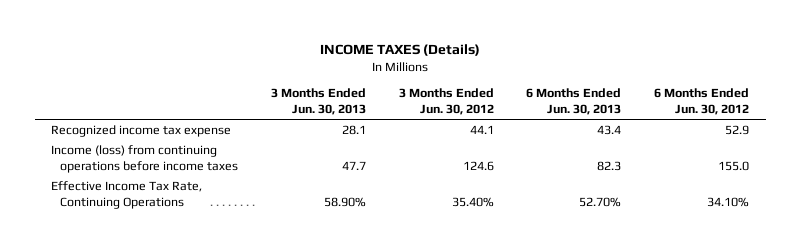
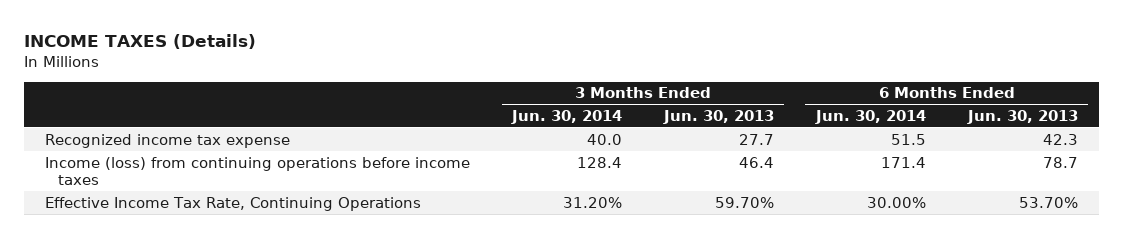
- | 3 Months Ended Jun. 30, 2013 | 3 Months Ended Jun. 30, 2012 | 6 Months Ended Jun. 30, 2013 | 6 Months Ended Jun. 30, 2012
+ | 3 Months Ended Jun. 30, 2014 | 3 Months Ended Jun. 30, 2013 | 6 Months Ended Jun. 30, 2014 | 6 Months Ended Jun. 30, 2013
- Recognized income tax expense | 28.1 | 44.1 | 43.4 | 52.9
- Income (loss) from continuing operations before income taxes | 47.7 | 124.6 | 82.3 | 155.0
- Effective Income Tax Rate, Continuing Operations | 58.90% | 35.40% | 52.70% | 34.10%
+ Recognized income tax expense | 40.0 | 27.7 | 51.5 | 42.3
+ Income (loss) from continuing operations before income taxes | 128.4 | 46.4 | 171.4 | 78.7
+ Effective Income Tax Rate, Continuing Operations | 31.20% | 59.70% | 30.00% | 53.70%

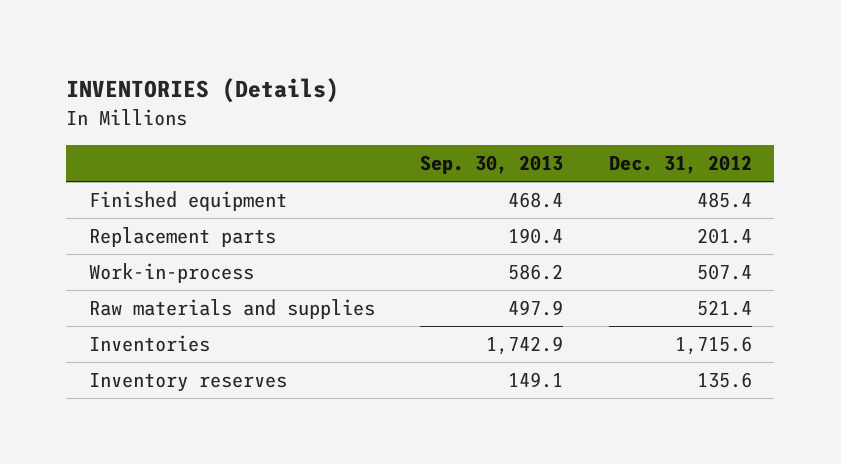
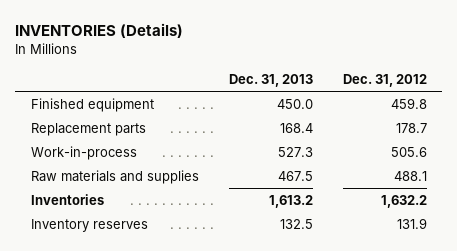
- | Sep. 30, 2013 | Dec. 31, 2012
+ | Dec. 31, 2013 | Dec. 31, 2012
- Finished equipment | 468.4 | 485.4
- Replacement parts | 190.4 | 201.4
- Work-in-process | 586.2 | 507.4
- Raw materials and supplies | 497.9 | 521.4
- Inventories | 1,742.9 | 1,715.6
- Inventory reserves | 149.1 | 135.6
+ Finished equipment | 450.0 | 459.8
+ Replacement parts | 168.4 | 178.7
+ Work-in-process | 527.3 | 505.6
+ Raw materials and supplies | 467.5 | 488.1
+ Inventories | 1,613.2 | 1,632.2
+ Inventory reserves | 132.5 | 131.9

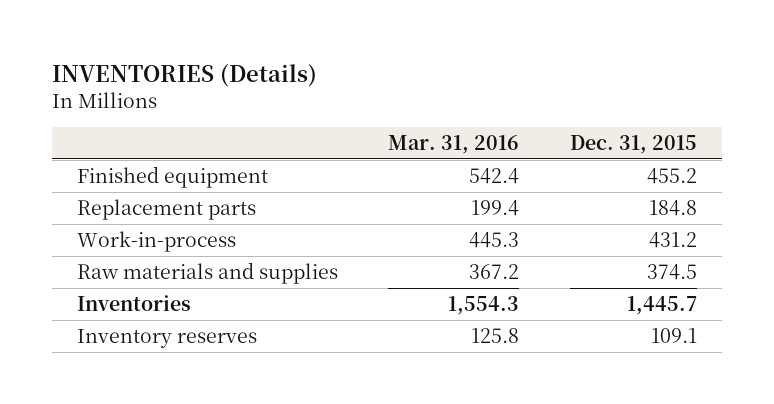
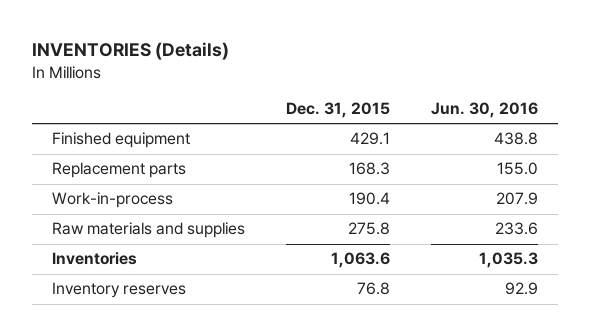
- | Mar. 31, 2016 | Dec. 31, 2015
+ | Dec. 31, 2015 | Jun. 30, 2016
- Finished equipment | 542.4 | 455.2
- Replacement parts | 199.4 | 184.8
- Work-in-process | 445.3 | 431.2
- Raw materials and supplies | 367.2 | 374.5
- Inventories | 1,554.3 | 1,445.7
- Inventory reserves | 125.8 | 109.1
+ Finished equipment | 429.1 | 438.8
+ Replacement parts | 168.3 | 155.0
+ Work-in-process | 190.4 | 207.9
+ Raw materials and supplies | 275.8 | 233.6
+ Inventories | 1,063.6 | 1,035.3
+ Inventory reserves | 76.8 | 92.9

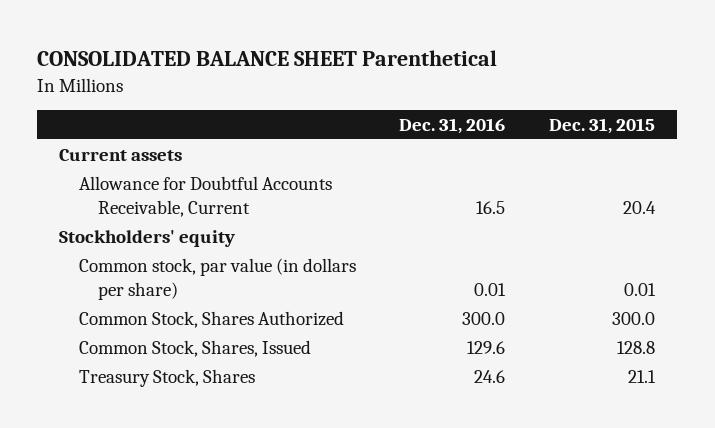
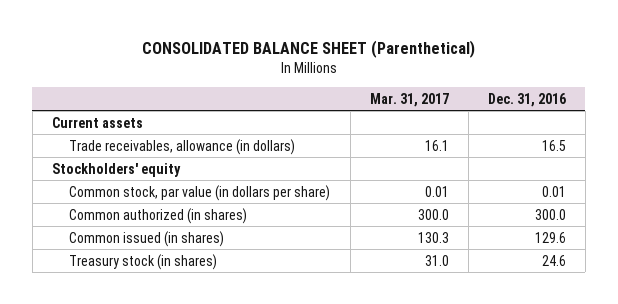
- CONSOLIDATED BALANCE SHEET Parenthetical
+ CONSOLIDATED BALANCE SHEET (Parenthetical)
- | Dec. 31, 2016 | Dec. 31, 2015
+ | Mar. 31, 2017 | Dec. 31, 2016
- Allowance for Doubtful Accounts Receivable, Current | 16.5 | 20.4
+ Trade receivables, allowance (in dollars) | 16.1 | 16.5
- Common Stock, Shares Authorized | 300.0 | 300.0
- Common Stock, Shares, Issued | 129.6 | 128.8
- Treasury Stock, Shares | 24.6 | 21.1
+ Common authorized (in shares) | 300.0 | 300.0
+ Common issued (in shares) | 130.3 | 129.6
+ Treasury stock (in shares) | 31.0 | 24.6

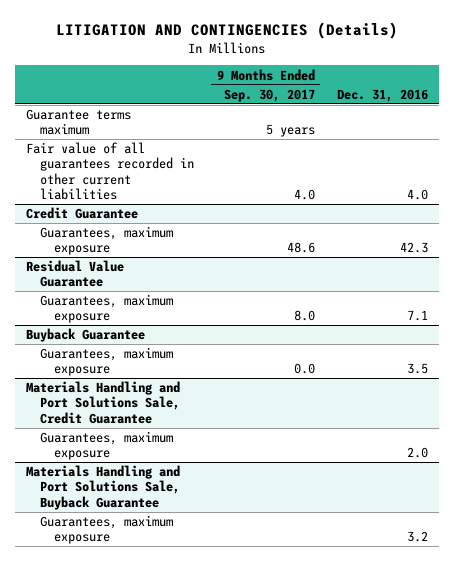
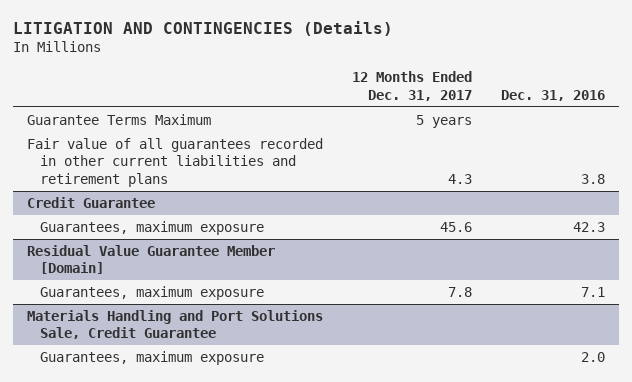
- | 9 Months Ended Sep. 30, 2017 | Dec. 31, 2016
+ | 12 Months Ended Dec. 31, 2017 | Dec. 31, 2016
- Guarantee terms maximum | 5 years |
- Fair value of all guarantees recorded in other current liabilities | 4.0 | 4.0
+ Guarantee Terms Maximum | 5 years |
+ Fair value of all guarantees recorded in other current liabilities and retirement plans | 4.3 | 3.8
- Residual Value Guarantee
+ Residual Value Guarantee Member [Domain]
- Buyback Guarantee
- Guarantees, maximum exposure | 0.0 | 3.5
- Materials Handling and Port Solutions Sale, Buyback Guarantee
- Guarantees, maximum exposure | | 3.2

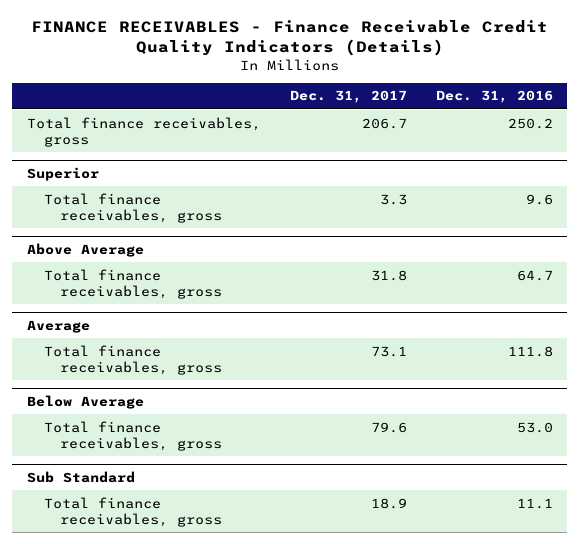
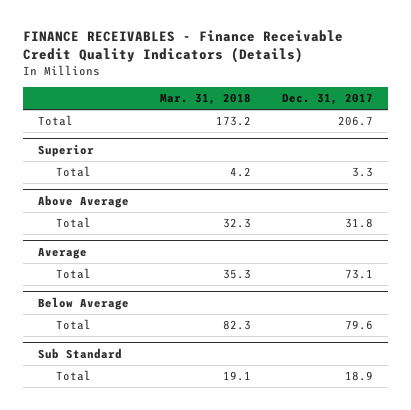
- | Dec. 31, 2017 | Dec. 31, 2016
+ | Mar. 31, 2018 | Dec. 31, 2017
- Total finance receivables, gross | 206.7 | 250.2
+ Total | 173.2 | 206.7
@ Superior
- Total finance receivables, gross | 3.3 | 9.6
+ Total | 4.2 | 3.3
@ Above Average
- Total finance receivables, gross | 31.8 | 64.7
+ Total | 32.3 | 31.8
@ Average
- Total finance receivables, gross | 73.1 | 111.8
+ Total | 35.3 | 73.1
@ Below Average
- Total finance receivables, gross | 79.6 | 53.0
+ Total | 82.3 | 79.6
@ Sub Standard
- Total finance receivables, gross | 18.9 | 11.1
+ Total | 19.1 | 18.9

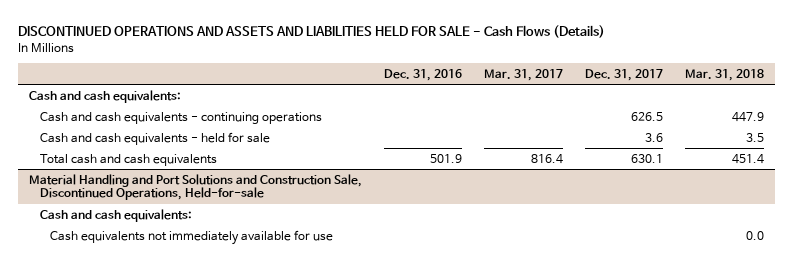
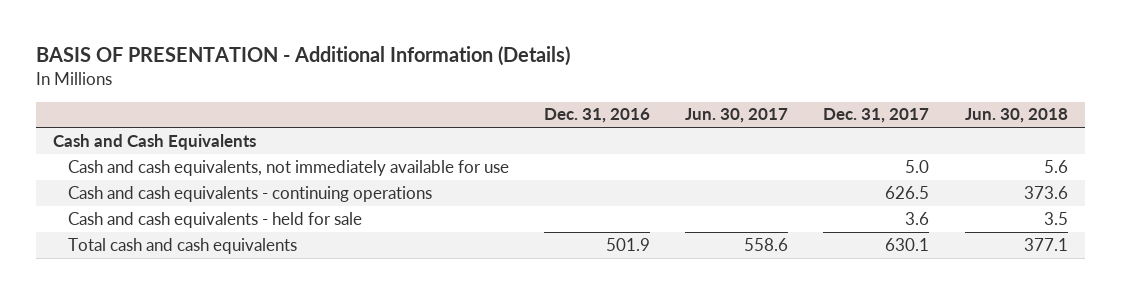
- DISCONTINUED OPERATIONS AND ASSETS AND LIABILITIES HELD FOR SALE - Cash Flows (Details)
+ BASIS OF PRESENTATION - Additional Information (Details)
- | Dec. 31, 2016 | Mar. 31, 2017 | Dec. 31, 2017 | Mar. 31, 2018
+ | Dec. 31, 2016 | Jun. 30, 2017 | Dec. 31, 2017 | Jun. 30, 2018
- Cash and cash equivalents:
+ Cash and Cash Equivalents
+ Cash and cash equivalents, not immediately available for use | | | 5.0 | 5.6
- Material Handling and Port Solutions and Construction Sale, Discontinued Operations, Held-for-sale
- Cash and cash equivalents:
- Cash equivalents not immediately available for use | | | | 0.0

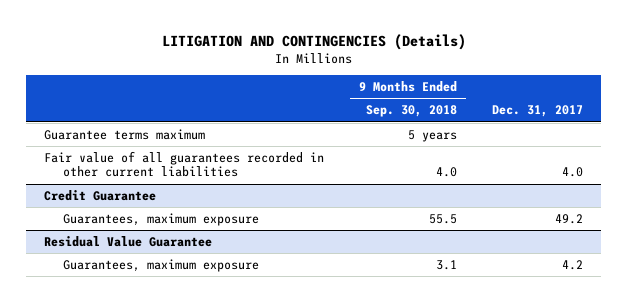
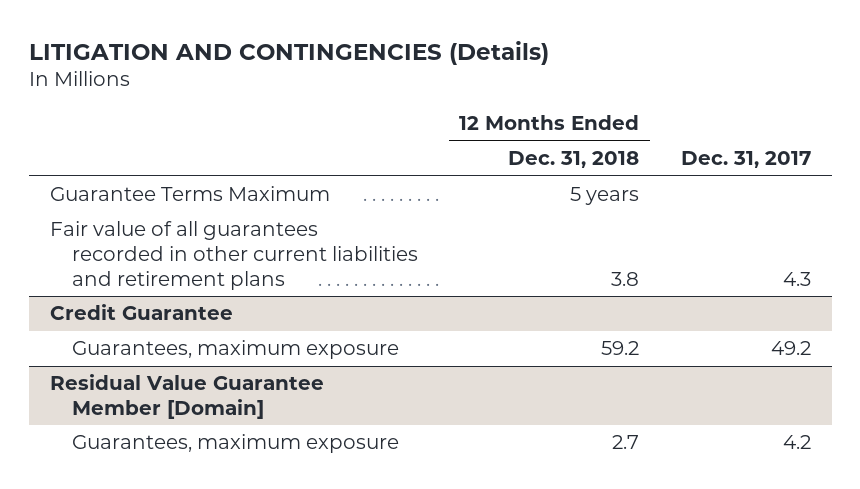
- | 9 Months Ended Sep. 30, 2018 | Dec. 31, 2017
+ | 12 Months Ended Dec. 31, 2018 | Dec. 31, 2017
- Guarantee terms maximum | 5 years |
- Fair value of all guarantees recorded in other current liabilities | 4.0 | 4.0
+ Guarantee Terms Maximum | 5 years |
+ Fair value of all guarantees recorded in other current liabilities and retirement plans | 3.8 | 4.3
- Residual Value Guarantee
+ Residual Value Guarantee Member [Domain]

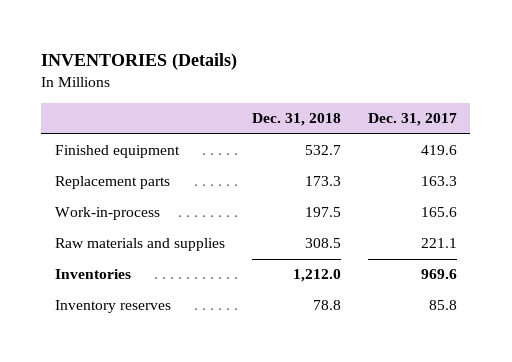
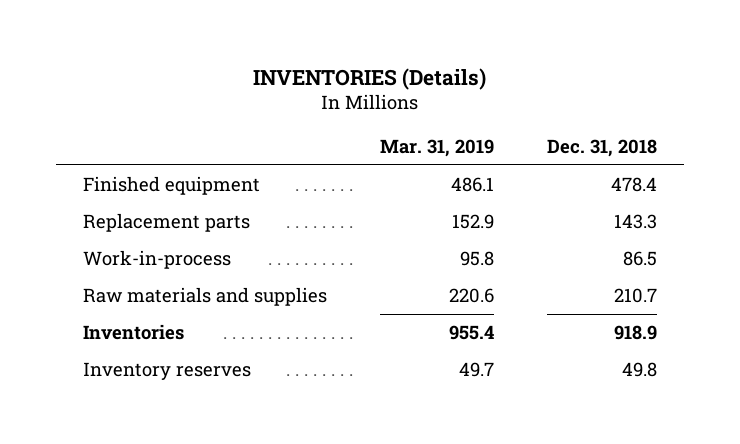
- | Dec. 31, 2018 | Dec. 31, 2017
+ | Mar. 31, 2019 | Dec. 31, 2018
- Finished equipment | 532.7 | 419.6
- Replacement parts | 173.3 | 163.3
- Work-in-process | 197.5 | 165.6
- Raw materials and supplies | 308.5 | 221.1
- Inventories | 1,212.0 | 969.6
- Inventory reserves | 78.8 | 85.8
+ Finished equipment | 486.1 | 478.4
+ Replacement parts | 152.9 | 143.3
+ Work-in-process | 95.8 | 86.5
+ Raw materials and supplies | 220.6 | 210.7
+ Inventories | 955.4 | 918.9
+ Inventory reserves | 49.7 | 49.8

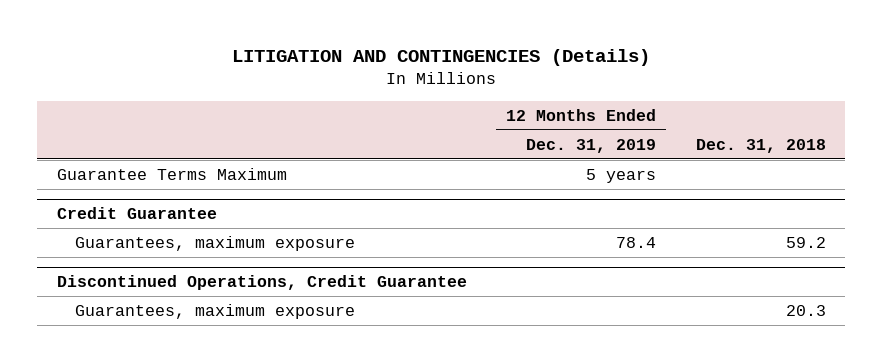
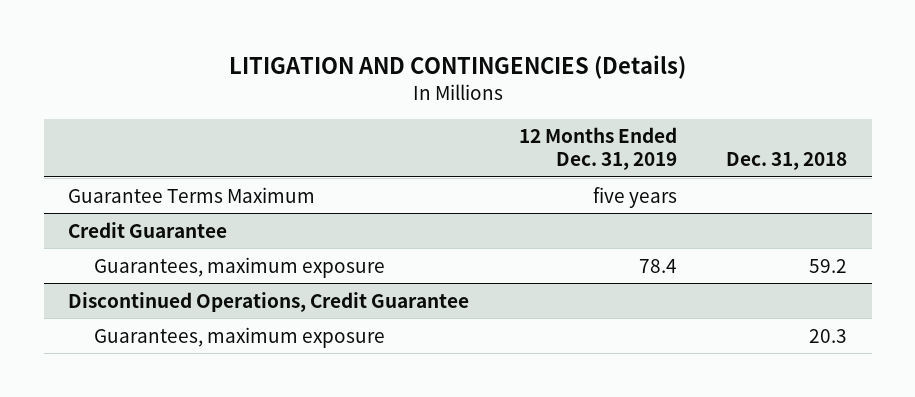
- Guarantee Terms Maximum | 5 years |
+ Guarantee Terms Maximum | five years |

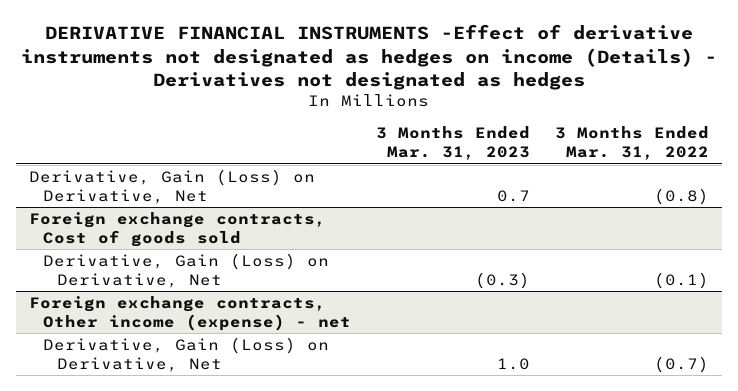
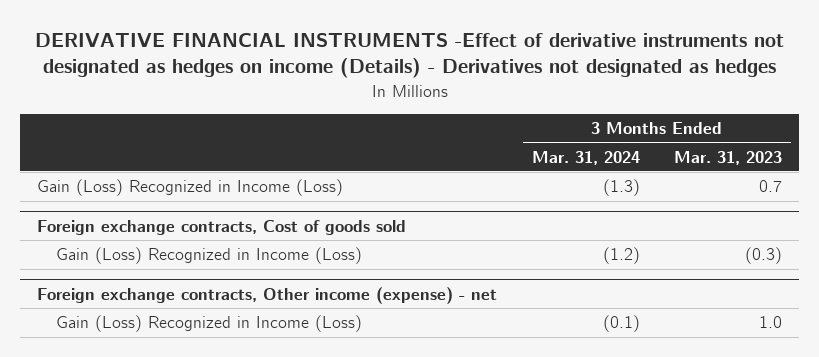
- | 3 Months Ended Mar. 31, 2023 | 3 Months Ended Mar. 31, 2022
+ | 3 Months Ended Mar. 31, 2024 | 3 Months Ended Mar. 31, 2023
- Derivative, Gain (Loss) on Derivative, Net | 0.7 | (0.8)
+ Gain (Loss) Recognized in Income (Loss) | (1.3) | 0.7
@ Foreign exchange contracts, Cost of goods sold
- Derivative, Gain (Loss) on Derivative, Net | (0.3) | (0.1)
+ Gain (Loss) Recognized in Income (Loss) | (1.2) | (0.3)
@ Foreign exchange contracts, Other income (expense) - net
- Derivative, Gain (Loss) on Derivative, Net | 1.0 | (0.7)
+ Gain (Loss) Recognized in Income (Loss) | (0.1) | 1.0

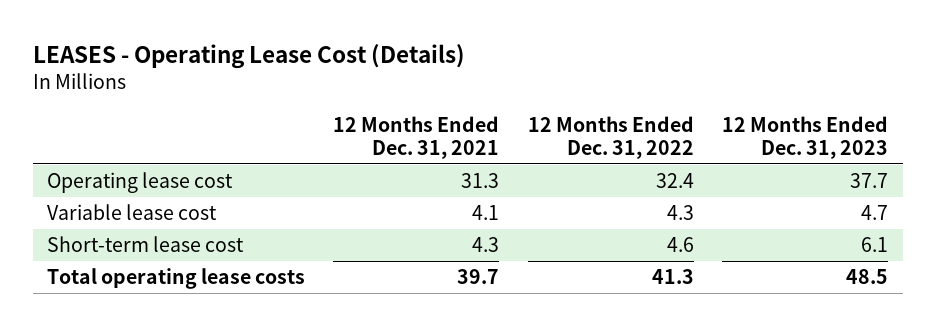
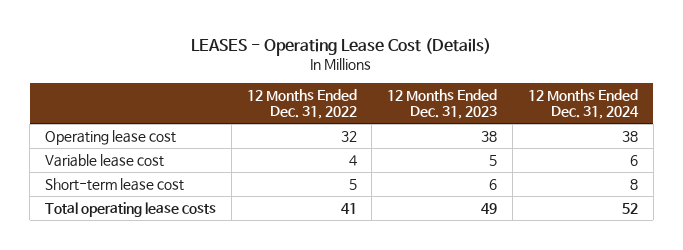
- | 12 Months Ended Dec. 31, 2021 | 12 Months Ended Dec. 31, 2022 | 12 Months Ended Dec. 31, 2023
+ | 12 Months Ended Dec. 31, 2022 | 12 Months Ended Dec. 31, 2023 | 12 Months Ended Dec. 31, 2024
- Operating lease cost | 31.3 | 32.4 | 37.7
- Variable lease cost | 4.1 | 4.3 | 4.7
- Short-term lease cost | 4.3 | 4.6 | 6.1
- Total operating lease costs | 39.7 | 41.3 | 48.5
+ Operating lease cost | 32 | 38 | 38
+ Variable lease cost | 4 | 5 | 6
+ Short-term lease cost | 5 | 6 | 8
+ Total operating lease costs | 41 | 49 | 52

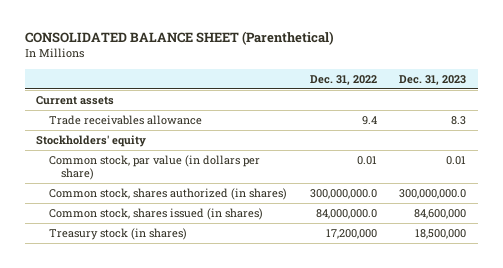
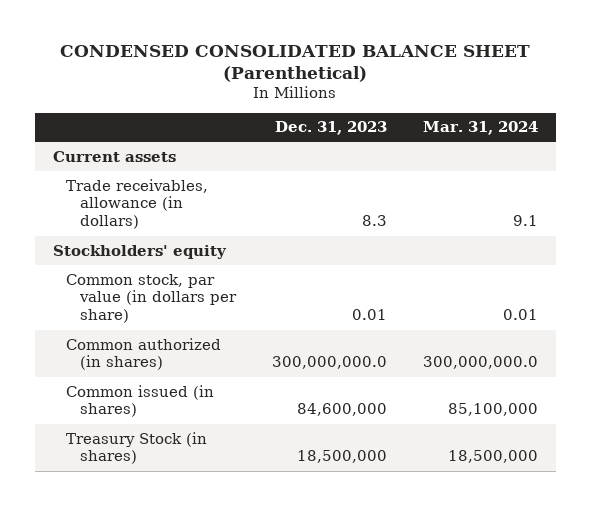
- CONSOLIDATED BALANCE SHEET (Parenthetical)
+ CONDENSED CONSOLIDATED BALANCE SHEET (Parenthetical)
- | Dec. 31, 2022 | Dec. 31, 2023
+ | Dec. 31, 2023 | Mar. 31, 2024
- Trade receivables allowance | 9.4 | 8.3
+ Trade receivables, allowance (in dollars) | 8.3 | 9.1
- Common stock, shares authorized (in shares) | 300,000,000.0 | 300,000,000.0
- Common stock, shares issued (in shares) | 84,000,000.0 | 84,600,000
- Treasury stock (in shares) | 17,200,000 | 18,500,000
+ Common authorized (in shares) | 300,000,000.0 | 300,000,000.0
+ Common issued (in shares) | 84,600,000 | 85,100,000
+ Treasury Stock (in shares) | 18,500,000 | 18,500,000

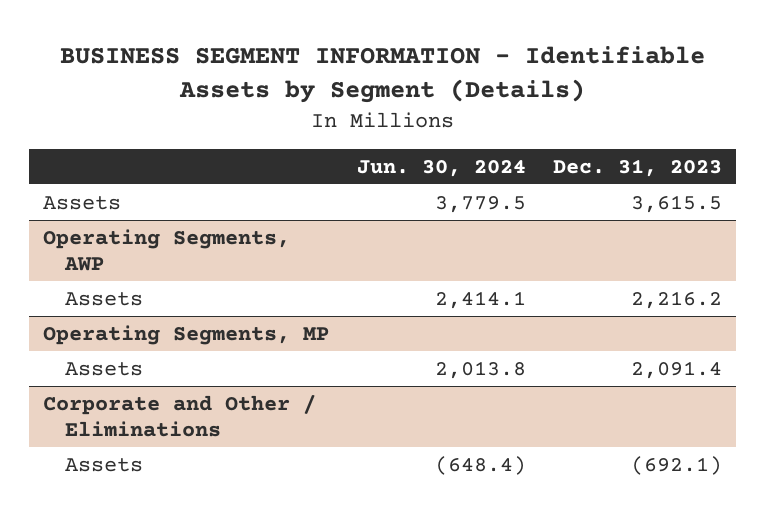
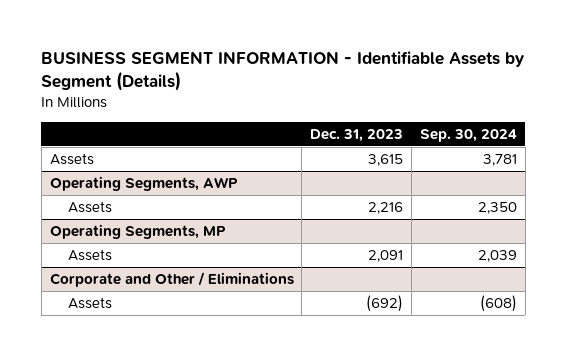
- | Jun. 30, 2024 | Dec. 31, 2023
+ | Dec. 31, 2023 | Sep. 30, 2024
- Assets | 3,779.5 | 3,615.5
+ Assets | 3,615 | 3,781
@ Operating Segments, AWP
- Assets | 2,414.1 | 2,216.2
+ Assets | 2,216 | 2,350
@ Operating Segments, MP
- Assets | 2,013.8 | 2,091.4
+ Assets | 2,091 | 2,039
@ Corporate and Other / Eliminations
- Assets | (648.4) | (692.1)
+ Assets | (692) | (608)

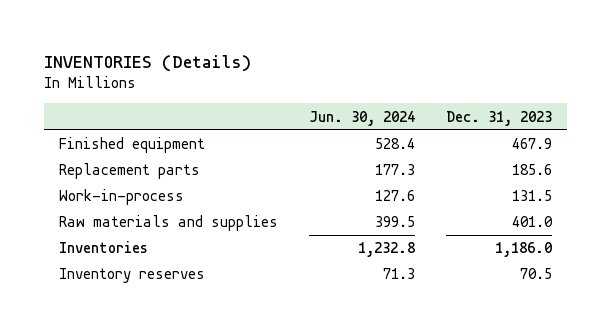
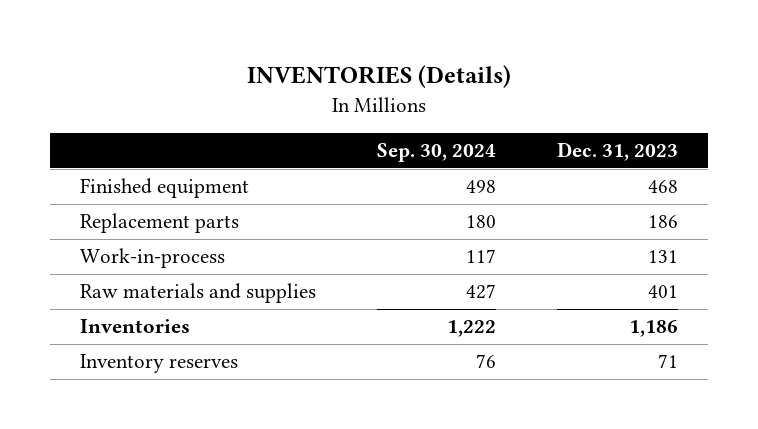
- | Jun. 30, 2024 | Dec. 31, 2023
+ | Sep. 30, 2024 | Dec. 31, 2023
- Finished equipment | 528.4 | 467.9
- Replacement parts | 177.3 | 185.6
- Work-in-process | 127.6 | 131.5
- Raw materials and supplies | 399.5 | 401.0
- Inventories | 1,232.8 | 1,186.0
- Inventory reserves | 71.3 | 70.5
+ Finished equipment | 498 | 468
+ Replacement parts | 180 | 186
+ Work-in-process | 117 | 131
+ Raw materials and supplies | 427 | 401
+ Inventories | 1,222 | 1,186
+ Inventory reserves | 76 | 71

